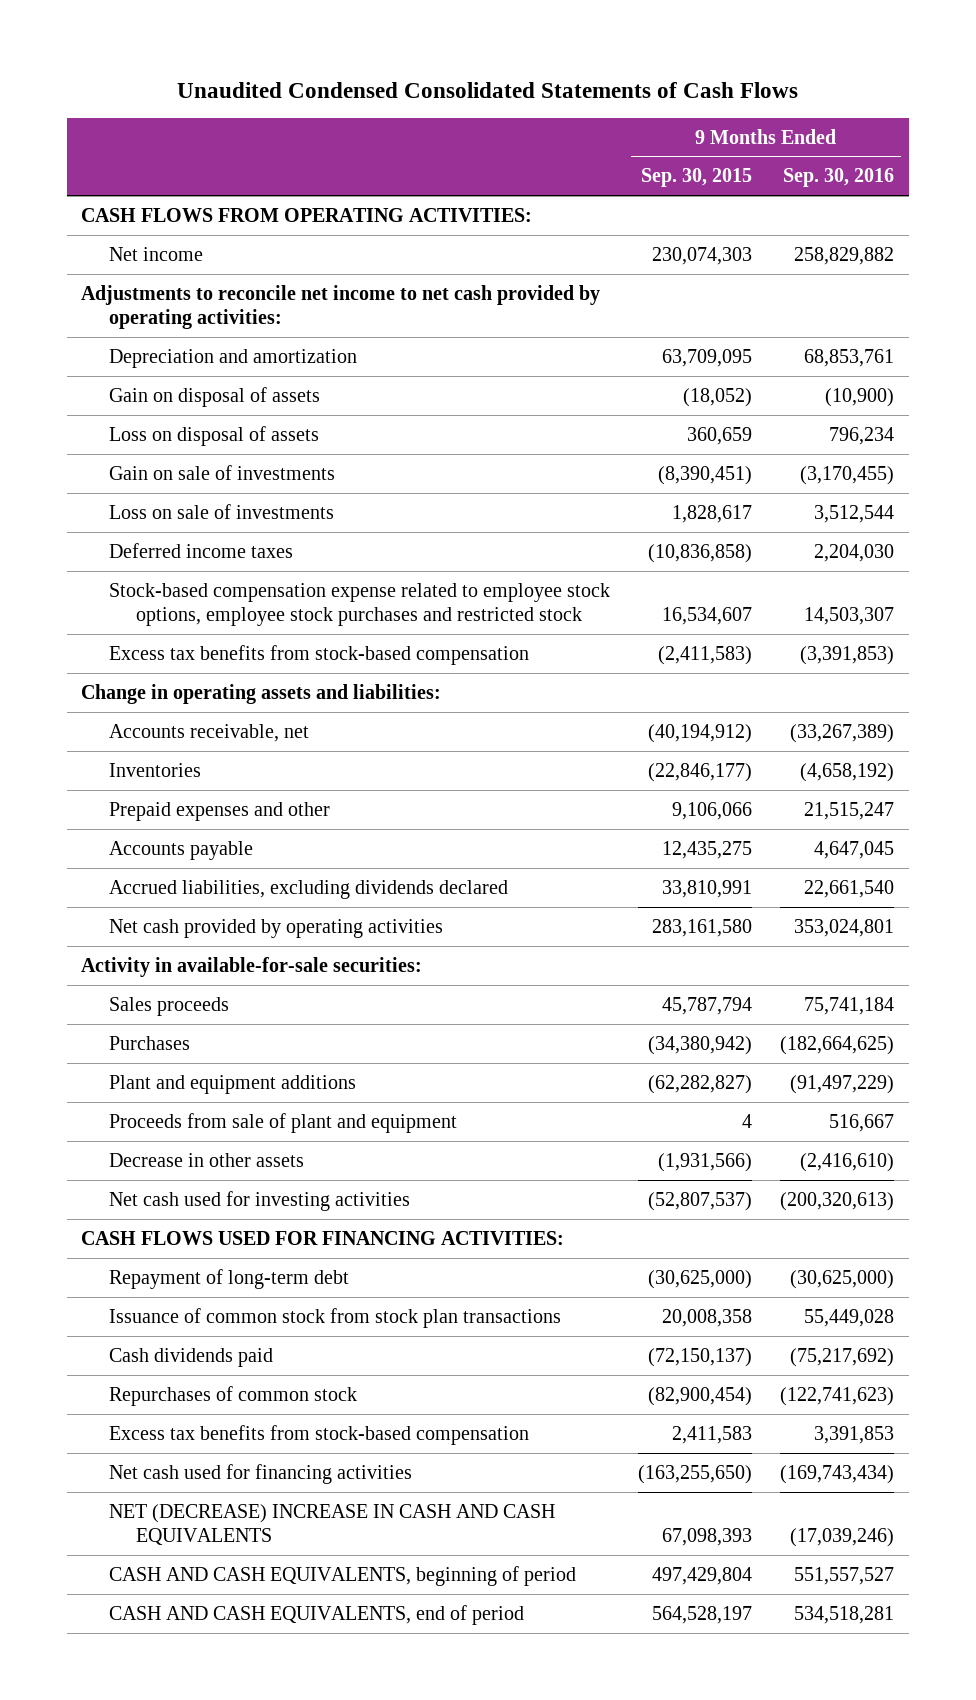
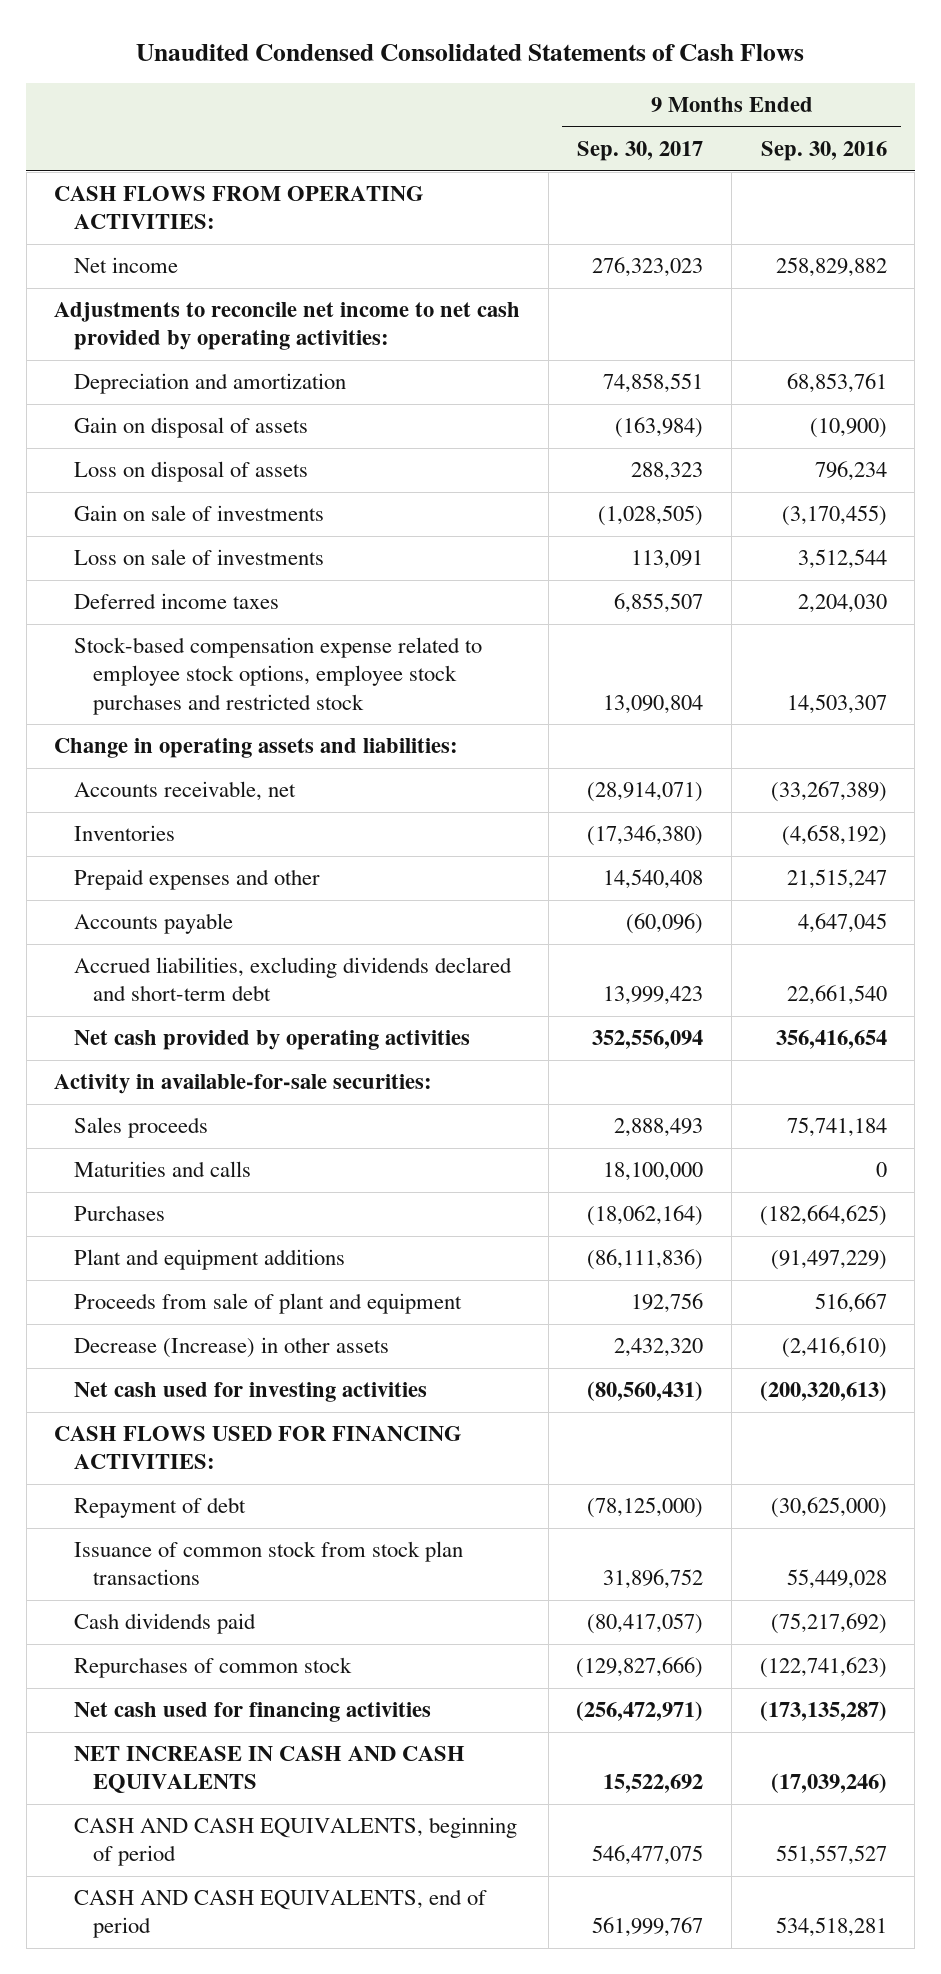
- | 9 Months Ended Sep. 30, 2015 | 9 Months Ended Sep. 30, 2016
+ | 9 Months Ended Sep. 30, 2017 | 9 Months Ended Sep. 30, 2016
- Excess tax benefits from stock-based compensation | (2,411,583) | (3,391,853)
- Accrued liabilities, excluding dividends declared | 33,810,991 | 22,661,540
- Net cash provided by operating activities | 283,161,580 | 353,024,801
+ Accrued liabilities, excluding dividends declared and short-term debt | 13,999,423 | 22,661,540
+ Net cash provided by operating activities | 352,556,094 | 356,416,654
+ Maturities and calls | 18,100,000 | 0
- Decrease in other assets | (1,931,566) | (2,416,610)
+ Decrease (Increase) in other assets | 2,432,320 | (2,416,610)
- Repayment of long-term debt | (30,625,000) | (30,625,000)
+ Repayment of debt | (78,125,000) | (30,625,000)
- Excess tax benefits from stock-based compensation | 2,411,583 | 3,391,853
- Net cash used for financing activities | (163,255,650) | (169,743,434)
- NET (DECREASE) INCREASE IN CASH AND CASH EQUIVALENTS | 67,098,393 | (17,039,246)
+ Net cash used for financing activities | (256,472,971) | (173,135,287)
+ NET INCREASE IN CASH AND CASH EQUIVALENTS | 15,522,692 | (17,039,246)

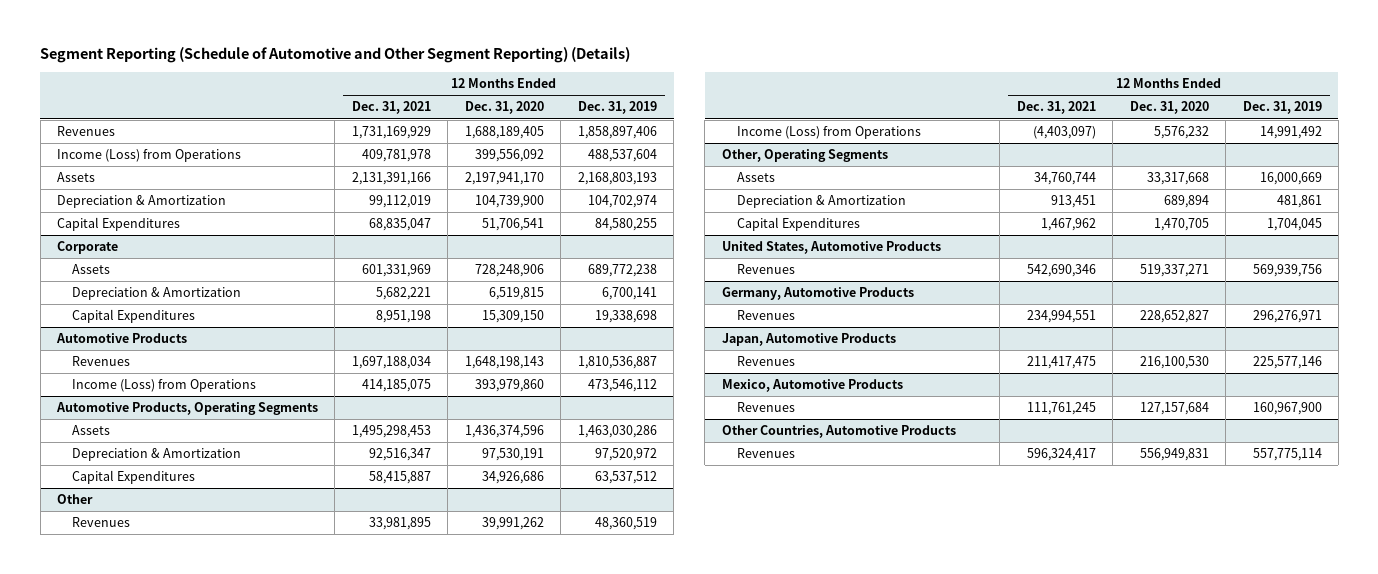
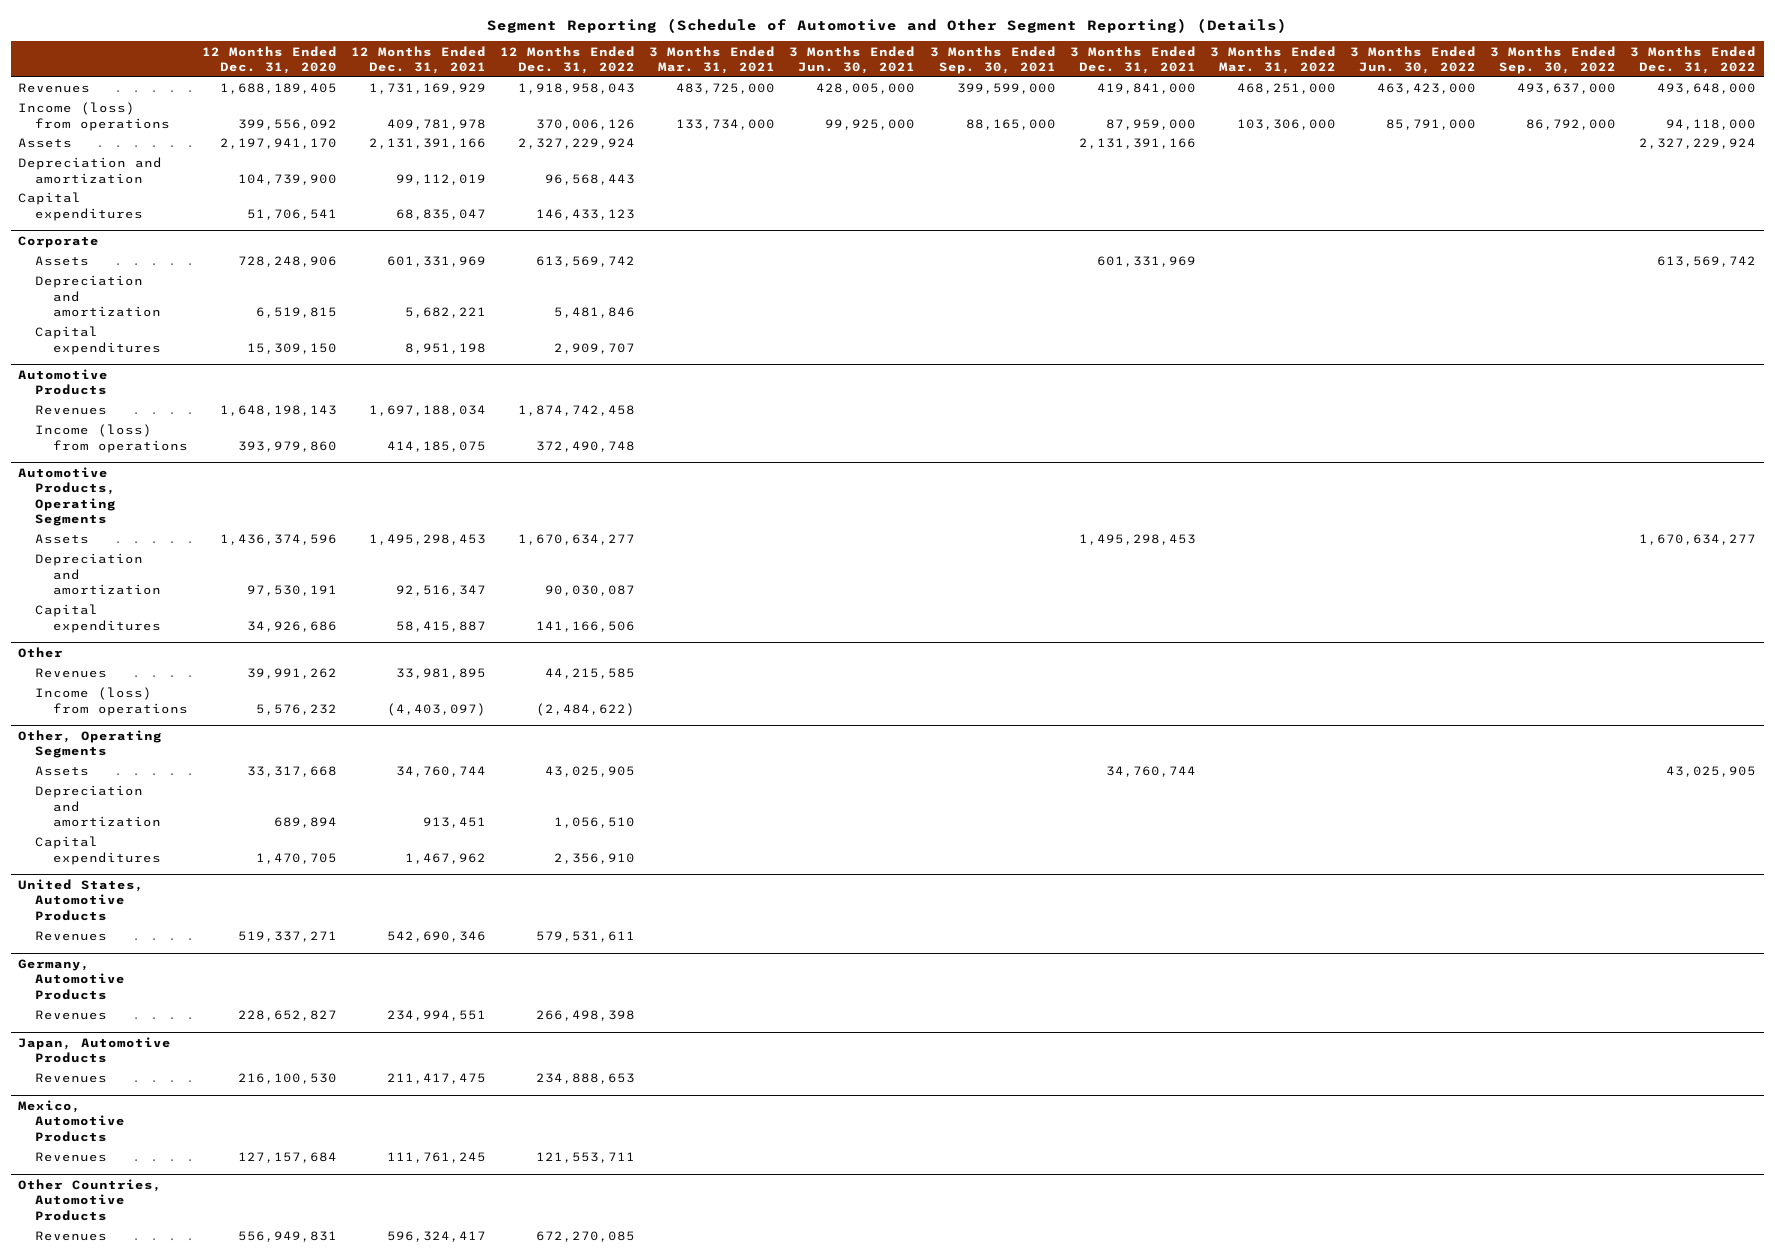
- | 12 Months Ended Dec. 31, 2021 | 12 Months Ended Dec. 31, 2020 | 12 Months Ended Dec. 31, 2019
+ | 12 Months Ended Dec. 31, 2020 | 12 Months Ended Dec. 31, 2021 | 12 Months Ended Dec. 31, 2022 | 3 Months Ended Mar. 31, 2021 | 3 Months Ended Jun. 30, 2021 | 3 Months Ended Sep. 30, 2021 | 3 Months Ended Dec. 31, 2021 | 3 Months Ended Mar. 31, 2022 | 3 Months Ended Jun. 30, 2022 | 3 Months Ended Sep. 30, 2022 | 3 Months Ended Dec. 31, 2022
- Income (Loss) from Operations | 409,781,978 | 399,556,092 | 488,537,604
+ Income (loss) from operations | 399,556,092 | 409,781,978 | 370,006,126 | 133,734,000 | 99,925,000 | 88,165,000 | 87,959,000 | 103,306,000 | 85,791,000 | 86,792,000 | 94,118,000
- Depreciation & Amortization | 99,112,019 | 104,739,900 | 104,702,974
- Capital Expenditures | 68,835,047 | 51,706,541 | 84,580,255
+ Depreciation and amortization | 104,739,900 | 99,112,019 | 96,568,443 | | | | | | | |
+ Capital expenditures | 51,706,541 | 68,835,047 | 146,433,123 | | | | | | | |
@ Corporate
- Depreciation & Amortization | 5,682,221 | 6,519,815 | 6,700,141
- Capital Expenditures | 8,951,198 | 15,309,150 | 19,338,698
+ Depreciation and amortization | 6,519,815 | 5,682,221 | 5,481,846 | | | | | | | |
+ Capital expenditures | 15,309,150 | 8,951,198 | 2,909,707 | | | | | | | |
@ Automotive Products
- Income (Loss) from Operations | 414,185,075 | 393,979,860 | 473,546,112
+ Income (loss) from operations | 393,979,860 | 414,185,075 | 372,490,748 | | | | | | | |
@ Automotive Products, Operating Segments
- Depreciation & Amortization | 92,516,347 | 97,530,191 | 97,520,972
- Capital Expenditures | 58,415,887 | 34,926,686 | 63,537,512
+ Depreciation and amortization | 97,530,191 | 92,516,347 | 90,030,087 | | | | | | | |
+ Capital expenditures | 34,926,686 | 58,415,887 | 141,166,506 | | | | | | | |
@ Other
- Income (Loss) from Operations | (4,403,097) | 5,576,232 | 14,991,492
+ Income (loss) from operations | 5,576,232 | (4,403,097) | (2,484,622) | | | | | | | |
@ Other, Operating Segments
- Depreciation & Amortization | 913,451 | 689,894 | 481,861
- Capital Expenditures | 1,467,962 | 1,470,705 | 1,704,045
+ Depreciation and amortization | 689,894 | 913,451 | 1,056,510 | | | | | | | |
+ Capital expenditures | 1,470,705 | 1,467,962 | 2,356,910 | | | | | | | |

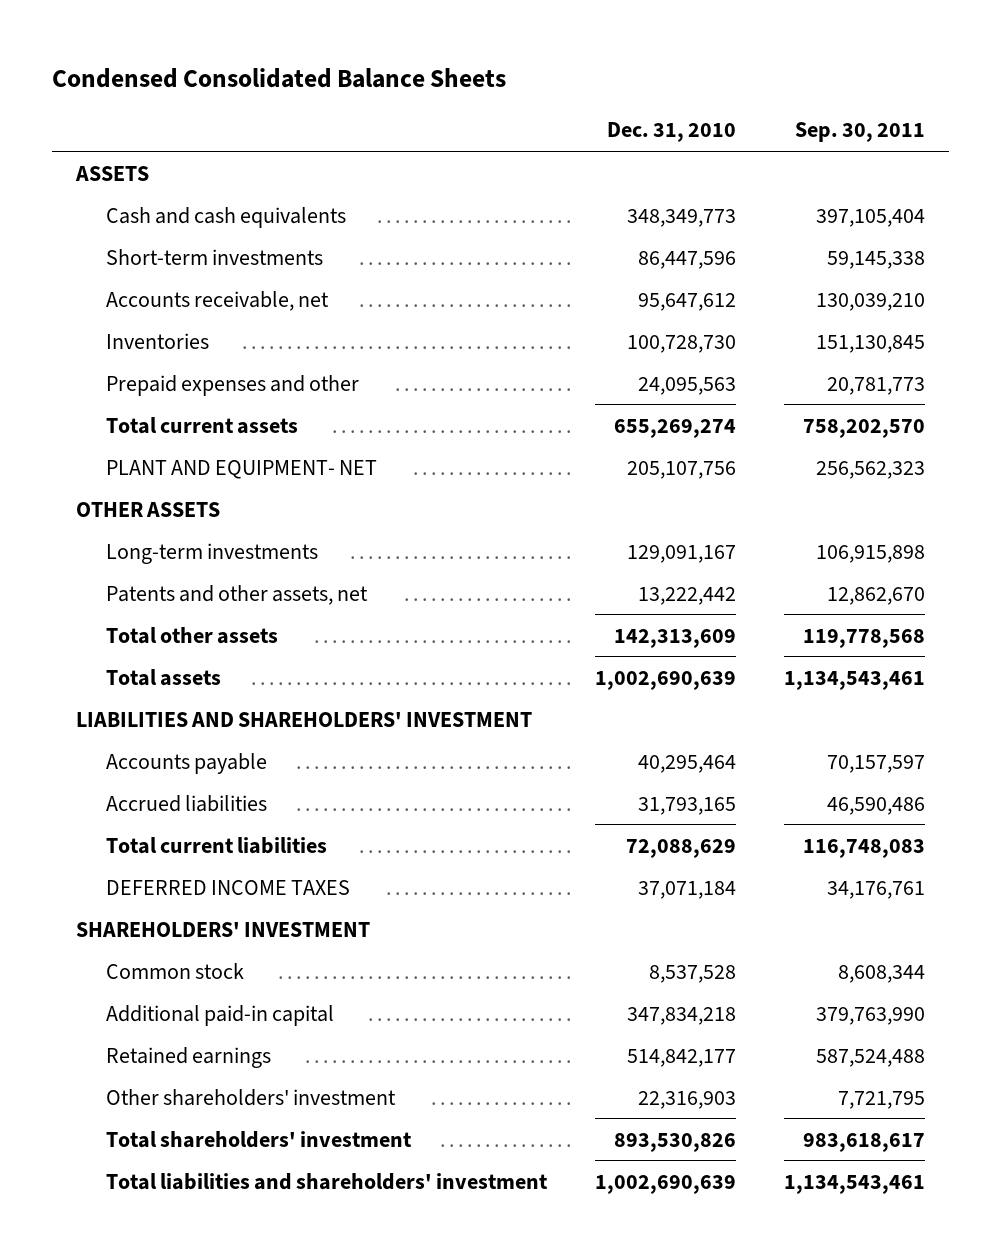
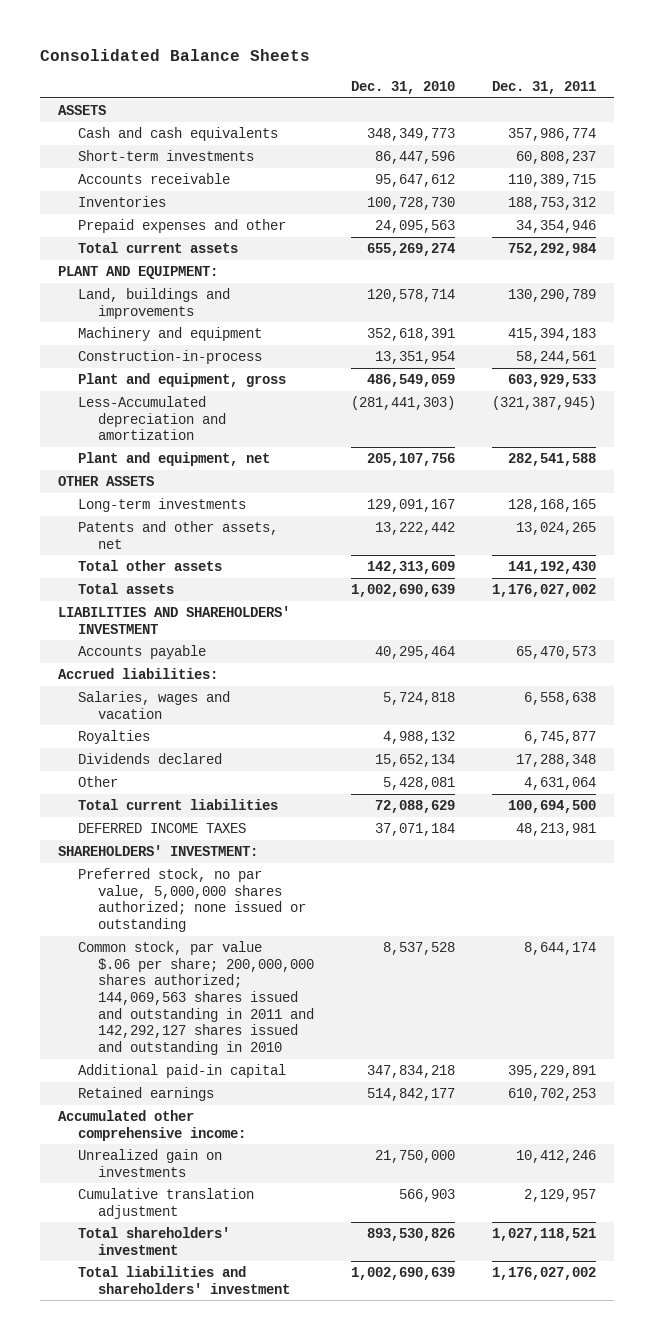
- Condensed Consolidated Balance Sheets
+ Consolidated Balance Sheets
- | Dec. 31, 2010 | Sep. 30, 2011
+ | Dec. 31, 2010 | Dec. 31, 2011
- Accounts receivable, net | 95,647,612 | 130,039,210
+ Accounts receivable | 95,647,612 | 110,389,715
- PLANT AND EQUIPMENT- NET | 205,107,756 | 256,562,323
+ PLANT AND EQUIPMENT:
+ Land, buildings and improvements | 120,578,714 | 130,290,789
+ Machinery and equipment | 352,618,391 | 415,394,183
+ Construction-in-process | 13,351,954 | 58,244,561
+ Plant and equipment, gross | 486,549,059 | 603,929,533
+ Less-Accumulated depreciation and amortization | (281,441,303) | (321,387,945)
+ Plant and equipment, net | 205,107,756 | 282,541,588
- Accrued liabilities | 31,793,165 | 46,590,486
+ Accrued liabilities:
+ Salaries, wages and vacation | 5,724,818 | 6,558,638
+ Royalties | 4,988,132 | 6,745,877
+ Dividends declared | 15,652,134 | 17,288,348
+ Other | 5,428,081 | 4,631,064
- SHAREHOLDERS' INVESTMENT
- Common stock | 8,537,528 | 8,608,344
+ SHAREHOLDERS' INVESTMENT:
+ Preferred stock, no par value, 5,000,000 shares authorized; none issued or outstanding
+ Common stock, par value $.06 per share; 200,000,000 shares authorized; 144,069,563 shares issued and outstanding in 2011 and 142,292,127 shares issued and outstanding in 2010 | 8,537,528 | 8,644,174
- Other shareholders' investment | 22,316,903 | 7,721,795
+ Accumulated other comprehensive income:
+ Unrealized gain on investments | 21,750,000 | 10,412,246
+ Cumulative translation adjustment | 566,903 | 2,129,957

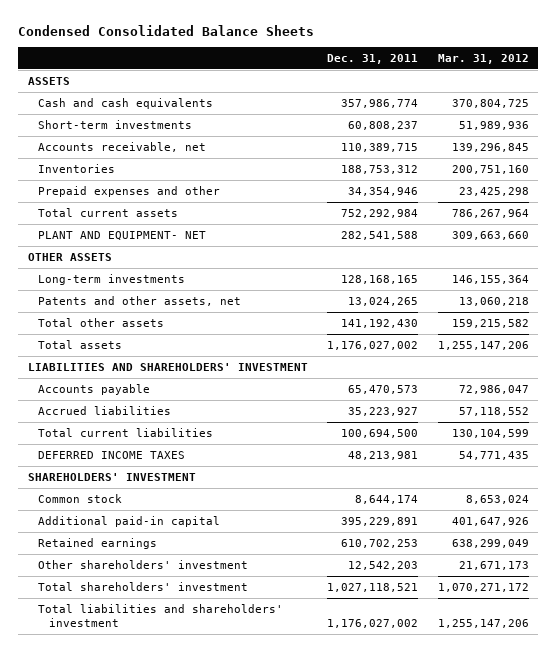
- Consolidated Balance Sheets
+ Condensed Consolidated Balance Sheets
- | Dec. 31, 2010 | Dec. 31, 2011
+ | Dec. 31, 2011 | Mar. 31, 2012
- Accounts receivable | 95,647,612 | 110,389,715
+ Accounts receivable, net | 110,389,715 | 139,296,845
- PLANT AND EQUIPMENT:
- Land, buildings and improvements | 120,578,714 | 130,290,789
- Machinery and equipment | 352,618,391 | 415,394,183
- Construction-in-process | 13,351,954 | 58,244,561
- Plant and equipment, gross | 486,549,059 | 603,929,533
- Less-Accumulated depreciation and amortization | (281,441,303) | (321,387,945)
- Plant and equipment, net | 205,107,756 | 282,541,588
+ PLANT AND EQUIPMENT- NET | 282,541,588 | 309,663,660
- Accrued liabilities:
- Salaries, wages and vacation | 5,724,818 | 6,558,638
- Royalties | 4,988,132 | 6,745,877
- Dividends declared | 15,652,134 | 17,288,348
- Other | 5,428,081 | 4,631,064
+ Accrued liabilities | 35,223,927 | 57,118,552
- SHAREHOLDERS' INVESTMENT:
- Preferred stock, no par value, 5,000,000 shares authorized; none issued or outstanding
- Common stock, par value $.06 per share; 200,000,000 shares authorized; 144,069,563 shares issued and outstanding in 2011 and 142,292,127 shares issued and outstanding in 2010 | 8,537,528 | 8,644,174
+ SHAREHOLDERS' INVESTMENT
+ Common stock | 8,644,174 | 8,653,024
- Accumulated other comprehensive income:
- Unrealized gain on investments | 21,750,000 | 10,412,246
- Cumulative translation adjustment | 566,903 | 2,129,957
+ Other shareholders' investment | 12,542,203 | 21,671,173

